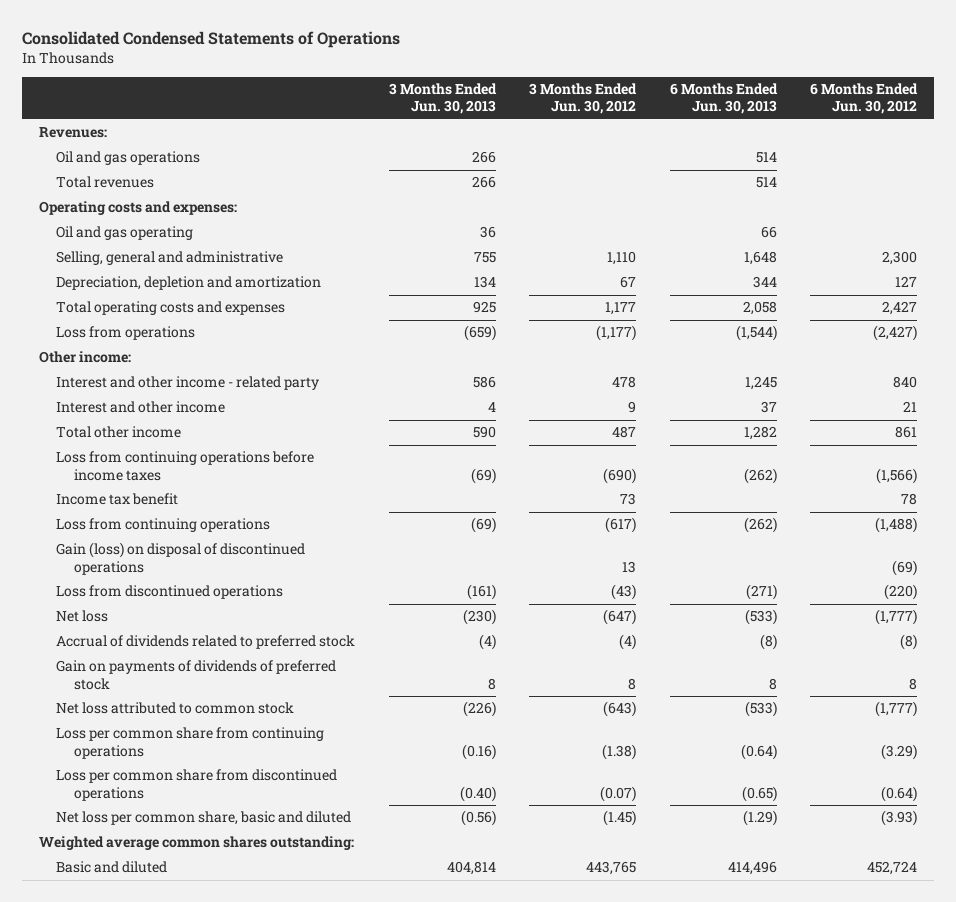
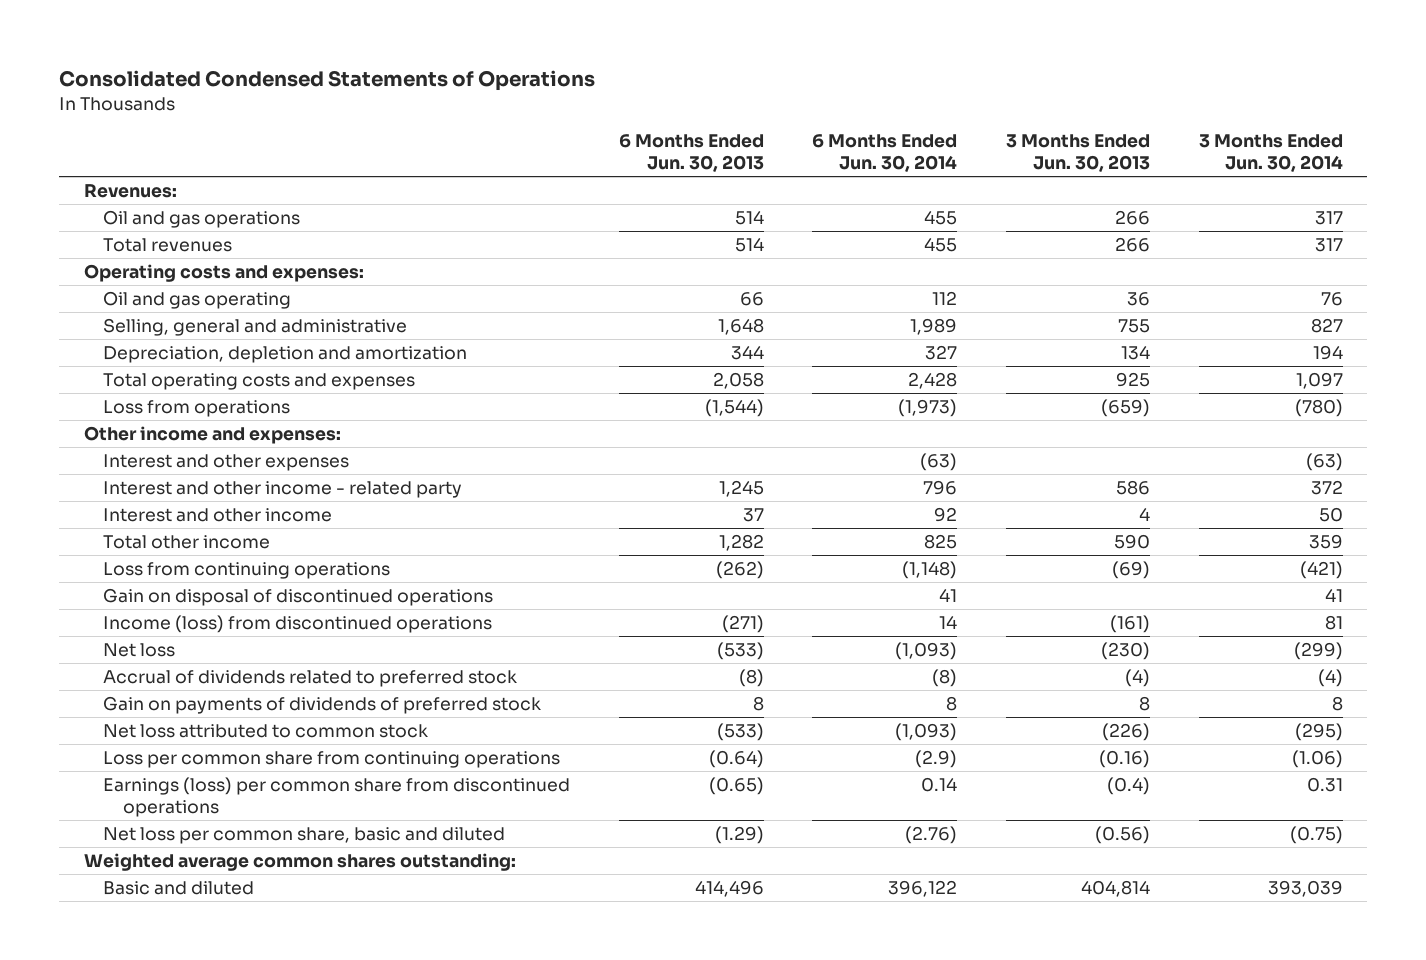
- | 3 Months Ended Jun. 30, 2013 | 3 Months Ended Jun. 30, 2012 | 6 Months Ended Jun. 30, 2013 | 6 Months Ended Jun. 30, 2012
+ | 6 Months Ended Jun. 30, 2013 | 6 Months Ended Jun. 30, 2014 | 3 Months Ended Jun. 30, 2013 | 3 Months Ended Jun. 30, 2014
- Other income:
+ Other income and expenses:
+ Interest and other expenses | | (63) | | (63)
- Loss from continuing operations before income taxes | (69) | (690) | (262) | (1,566)
- Income tax benefit | | 73 | | 78
- Gain (loss) on disposal of discontinued operations | | 13 | | (69)
- Loss from discontinued operations | (161) | (43) | (271) | (220)
+ Gain on disposal of discontinued operations | | 41 | | 41
+ Income (loss) from discontinued operations | (271) | 14 | (161) | 81
- Loss per common share from discontinued operations | (0.40) | (0.07) | (0.65) | (0.64)
+ Earnings (loss) per common share from discontinued operations | (0.65) | 0.14 | (0.4) | 0.31

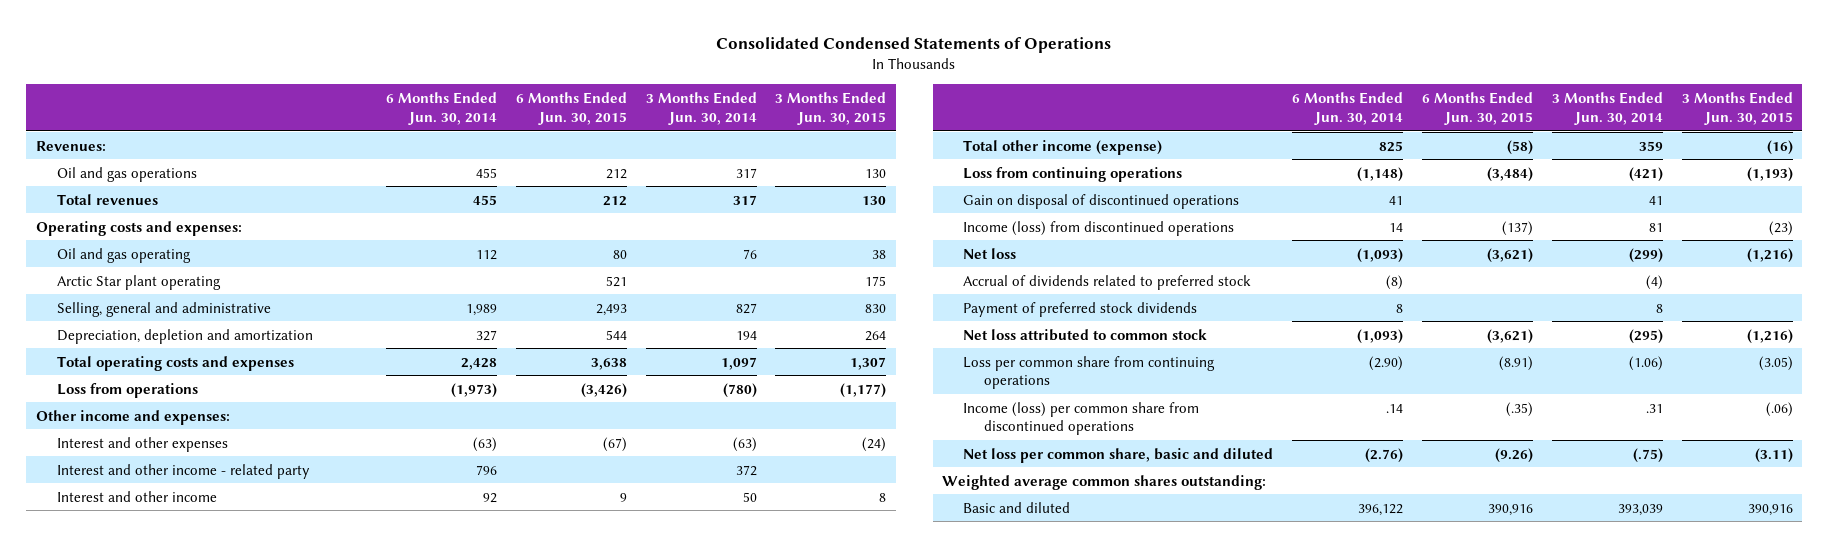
- | 6 Months Ended Jun. 30, 2013 | 6 Months Ended Jun. 30, 2014 | 3 Months Ended Jun. 30, 2013 | 3 Months Ended Jun. 30, 2014
+ | 6 Months Ended Jun. 30, 2014 | 6 Months Ended Jun. 30, 2015 | 3 Months Ended Jun. 30, 2014 | 3 Months Ended Jun. 30, 2015
+ Arctic Star plant operating | | 521 | | 175
- Total other income | 1,282 | 825 | 590 | 359
+ Total other income (expense) | 825 | (58) | 359 | (16)
- Gain on payments of dividends of preferred stock | 8 | 8 | 8 | 8
+ Payment of preferred stock dividends | 8 | | 8 |
- Loss per common share from continuing operations | (0.64) | (2.9) | (0.16) | (1.06)
- Earnings (loss) per common share from discontinued operations | (0.65) | 0.14 | (0.4) | 0.31
- Net loss per common share, basic and diluted | (1.29) | (2.76) | (0.56) | (0.75)
+ Loss per common share from continuing operations | (2.90) | (8.91) | (1.06) | (3.05)
+ Income (loss) per common share from discontinued operations | .14 | (.35) | .31 | (.06)
+ Net loss per common share, basic and diluted | (2.76) | (9.26) | (.75) | (3.11)

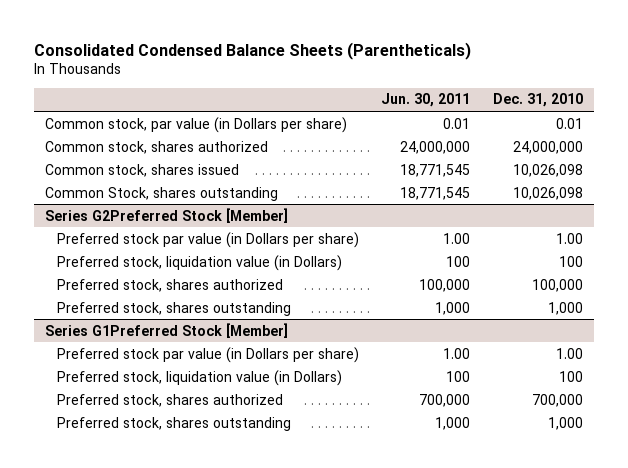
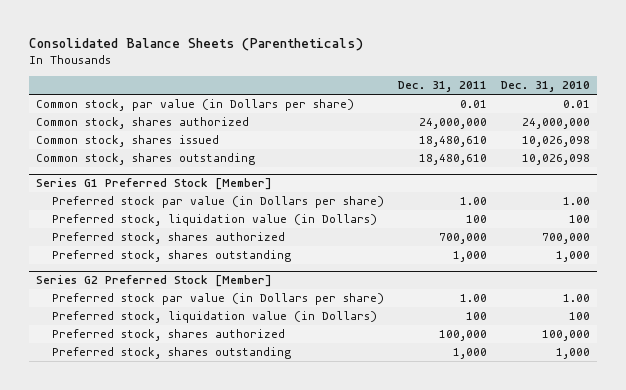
- Consolidated Condensed Balance Sheets (Parentheticals)
+ Consolidated Balance Sheets (Parentheticals)
- | Jun. 30, 2011 | Dec. 31, 2010
+ | Dec. 31, 2011 | Dec. 31, 2010
- Common Stock, shares outstanding | 18,771,545 | 10,026,098
- Series G2Preferred Stock [Member]
+ Common stock, shares outstanding | 18,480,610 | 10,026,098
+ Series G1 Preferred Stock [Member]
- Preferred stock, shares authorized | 100,000 | 100,000
+ Preferred stock, shares authorized | 700,000 | 700,000
- Series G1Preferred Stock [Member]
+ Series G2 Preferred Stock [Member]
- Preferred stock, shares authorized | 700,000 | 700,000
+ Preferred stock, shares authorized | 100,000 | 100,000

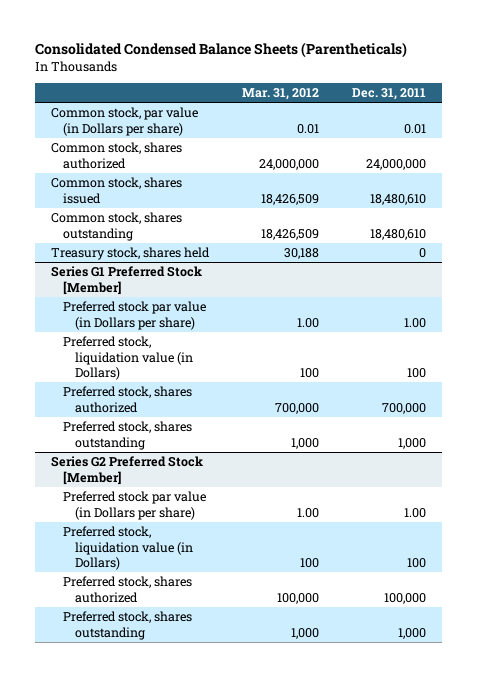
- Consolidated Balance Sheets (Parentheticals)
+ Consolidated Condensed Balance Sheets (Parentheticals)
- | Dec. 31, 2011 | Dec. 31, 2010
+ | Mar. 31, 2012 | Dec. 31, 2011
+ Treasury stock, shares held | 30,188 | 0

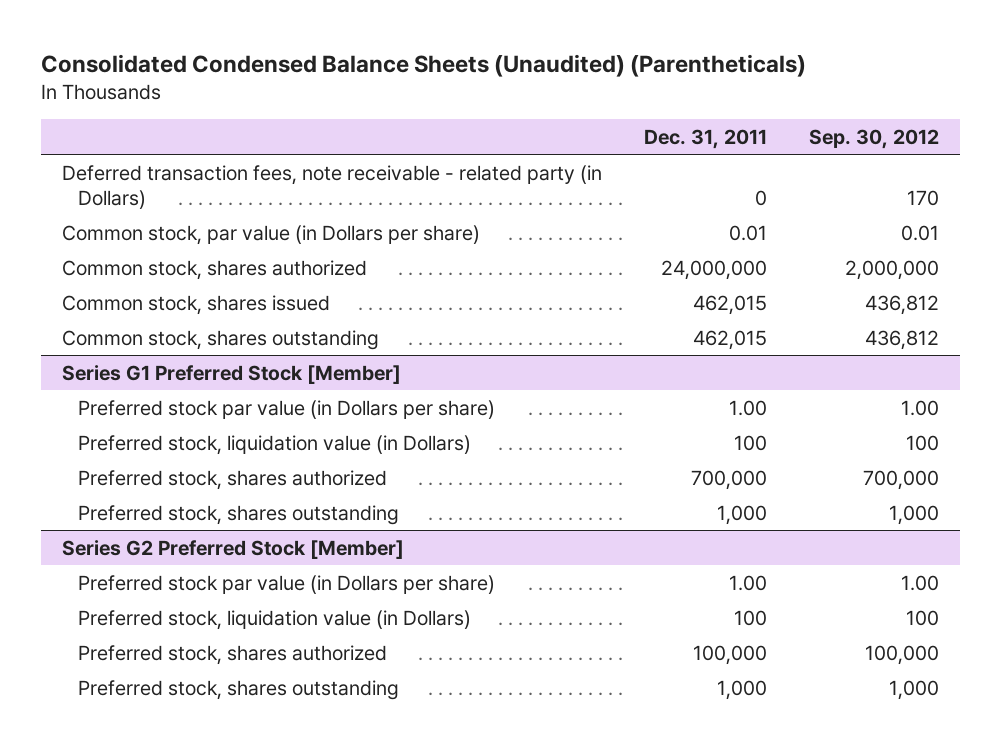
- Consolidated Condensed Balance Sheets (Parentheticals)
+ Consolidated Condensed Balance Sheets (Unaudited) (Parentheticals)
- | Mar. 31, 2012 | Dec. 31, 2011
+ | Dec. 31, 2011 | Sep. 30, 2012
+ Deferred transaction fees, note receivable - related party (in Dollars) | 0 | 170
- Common stock, shares issued | 18,426,509 | 18,480,610
- Common stock, shares outstanding | 18,426,509 | 18,480,610
- Treasury stock, shares held | 30,188 | 0
+ Common stock, shares issued | 462,015 | 436,812
+ Common stock, shares outstanding | 462,015 | 436,812

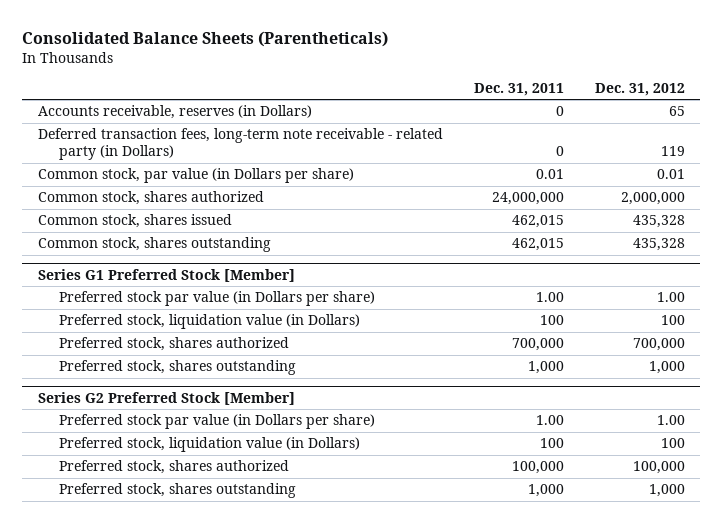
- Consolidated Condensed Balance Sheets (Unaudited) (Parentheticals)
+ Consolidated Balance Sheets (Parentheticals)
- | Dec. 31, 2011 | Sep. 30, 2012
+ | Dec. 31, 2011 | Dec. 31, 2012
- Deferred transaction fees, note receivable - related party (in Dollars) | 0 | 170
+ Accounts receivable, reserves (in Dollars) | 0 | 65
+ Deferred transaction fees, long-term note receivable - related party (in Dollars) | 0 | 119

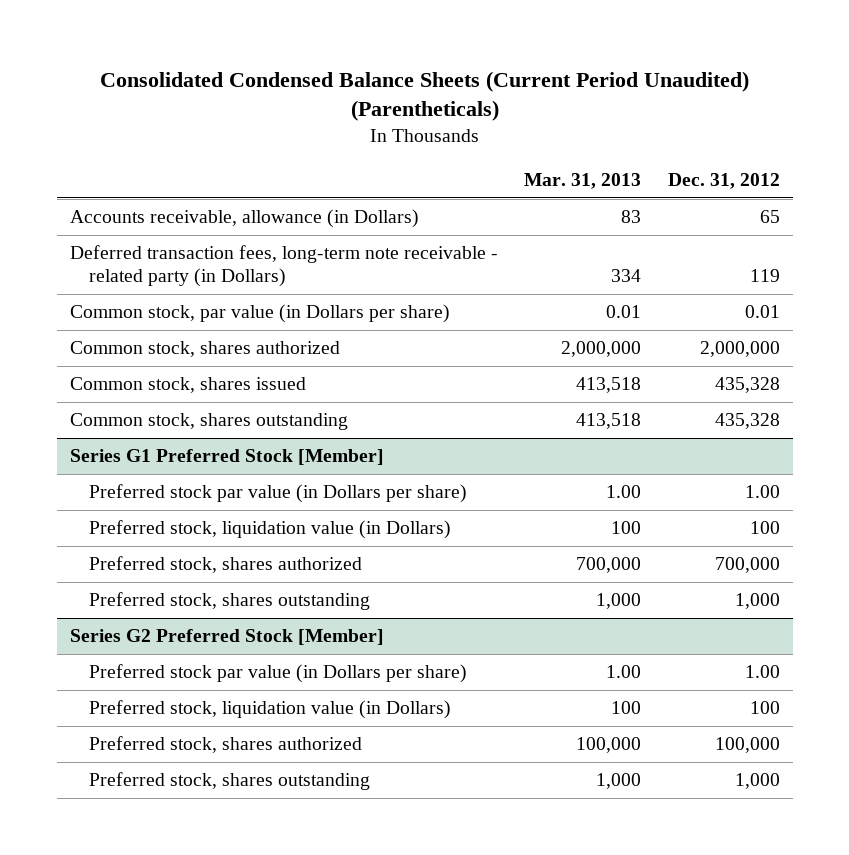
- Consolidated Balance Sheets (Parentheticals)
+ Consolidated Condensed Balance Sheets (Current Period Unaudited) (Parentheticals)
- | Dec. 31, 2011 | Dec. 31, 2012
+ | Mar. 31, 2013 | Dec. 31, 2012
- Accounts receivable, reserves (in Dollars) | 0 | 65
+ Accounts receivable, allowance (in Dollars) | 83 | 65

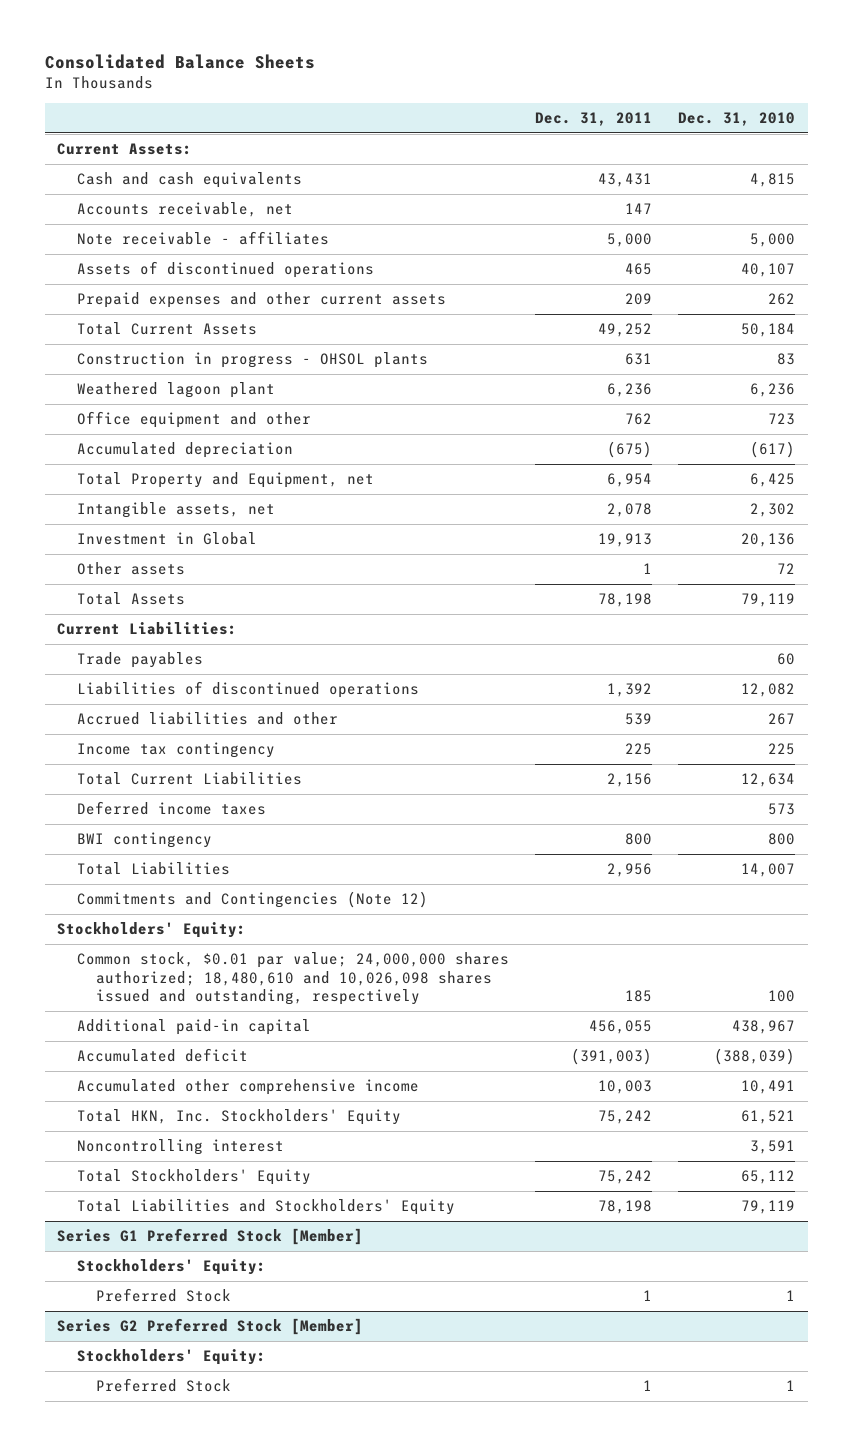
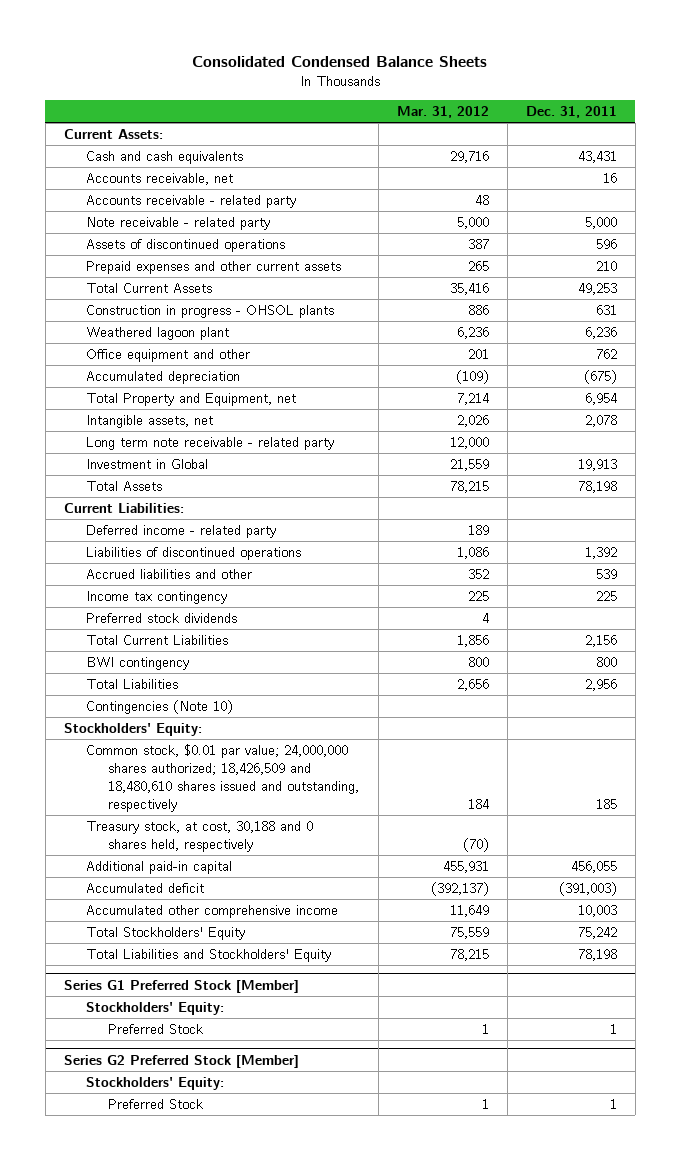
- Consolidated Balance Sheets
+ Consolidated Condensed Balance Sheets
- | Dec. 31, 2011 | Dec. 31, 2010
+ | Mar. 31, 2012 | Dec. 31, 2011
- Accounts receivable, net | 147 |
- Note receivable - affiliates | 5,000 | 5,000
- Assets of discontinued operations | 465 | 40,107
- Prepaid expenses and other current assets | 209 | 262
- Total Current Assets | 49,252 | 50,184
+ Accounts receivable, net | | 16
+ Accounts receivable - related party | 48 |
+ Note receivable - related party | 5,000 | 5,000
+ Assets of discontinued operations | 387 | 596
+ Prepaid expenses and other current assets | 265 | 210
+ Total Current Assets | 35,416 | 49,253
+ Long term note receivable - related party | 12,000 |
- Other assets | 1 | 72
- Trade payables | | 60
+ Deferred income - related party | 189 |
+ Preferred stock dividends | 4 |
- Deferred income taxes | | 573
- Commitments and Contingencies (Note 12)
+ Contingencies (Note 10)
- Common stock, $0.01 par value; 24,000,000 shares authorized; 18,480,610 and 10,026,098 shares issued and outstanding, respectively | 185 | 100
+ Common stock, $0.01 par value; 24,000,000 shares authorized; 18,426,509 and 18,480,610 shares issued and outstanding, respectively | 184 | 185
+ Treasury stock, at cost, 30,188 and 0 shares held, respectively | (70) |
- Total HKN, Inc. Stockholders' Equity | 75,242 | 61,521
- Noncontrolling interest | | 3,591

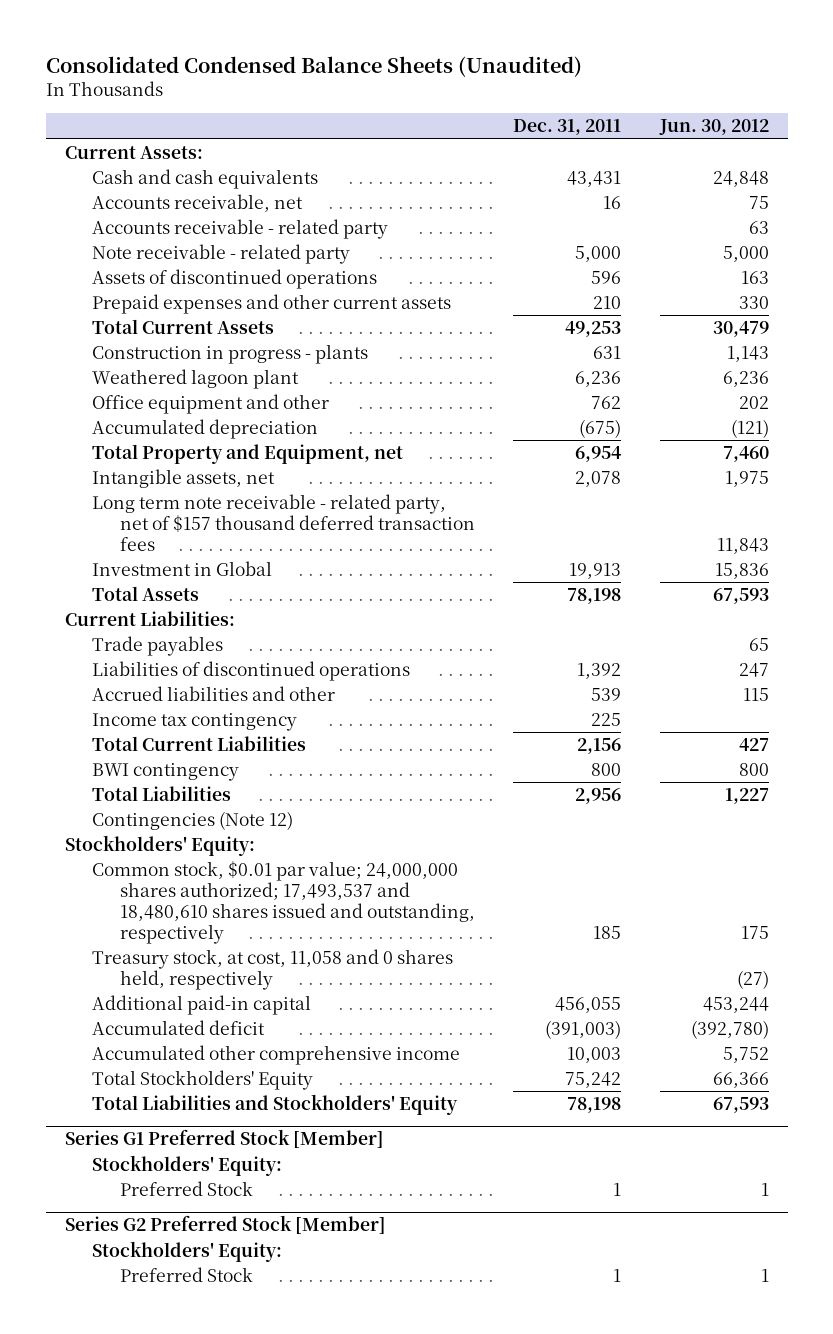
- Consolidated Condensed Balance Sheets
+ Consolidated Condensed Balance Sheets (Unaudited)
- | Mar. 31, 2012 | Dec. 31, 2011
+ | Dec. 31, 2011 | Jun. 30, 2012
- Construction in progress - OHSOL plants | 886 | 631
+ Construction in progress - plants | 631 | 1,143
- Long term note receivable - related party | 12,000 |
+ Long term note receivable - related party, net of $157 thousand deferred transaction fees | | 11,843
- Deferred income - related party | 189 |
+ Trade payables | | 65
- Preferred stock dividends | 4 |
- Contingencies (Note 10)
+ Contingencies (Note 12)
- Common stock, $0.01 par value; 24,000,000 shares authorized; 18,426,509 and 18,480,610 shares issued and outstanding, respectively | 184 | 185
- Treasury stock, at cost, 30,188 and 0 shares held, respectively | (70) |
+ Common stock, $0.01 par value; 24,000,000 shares authorized; 17,493,537 and 18,480,610 shares issued and outstanding, respectively | 185 | 175
+ Treasury stock, at cost, 11,058 and 0 shares held, respectively | | (27)

